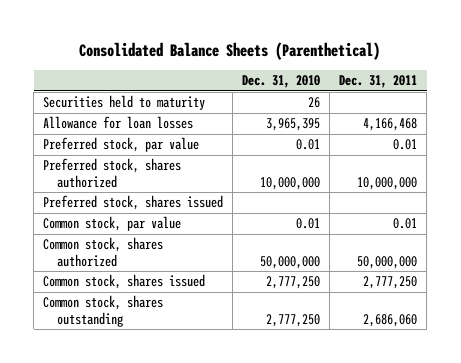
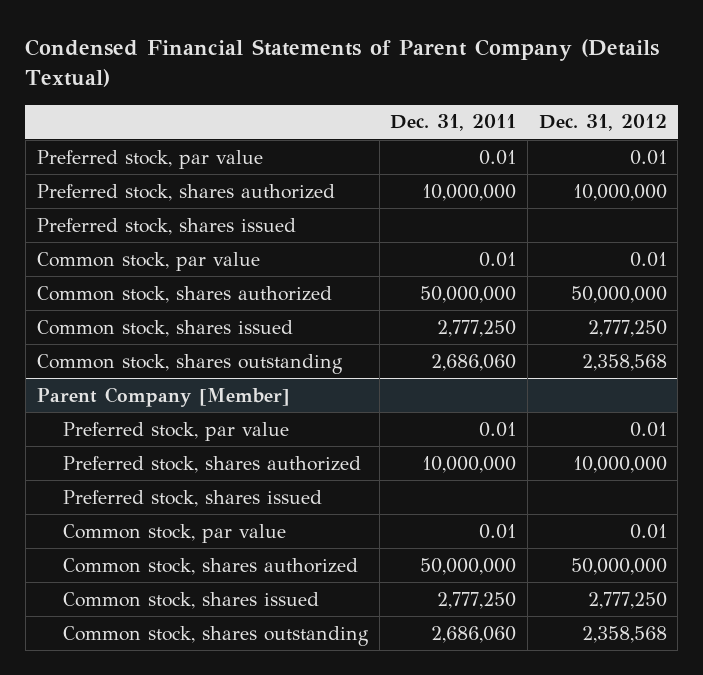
- Consolidated Balance Sheets (Parenthetical)
+ Condensed Financial Statements of Parent Company (Details Textual)
- | Dec. 31, 2010 | Dec. 31, 2011
+ | Dec. 31, 2011 | Dec. 31, 2012
- Securities held to maturity | 26 |
- Allowance for loan losses | 3,965,395 | 4,166,468
+ Parent Company [Member]
+ Preferred stock, par value | 0.01 | 0.01
+ Preferred stock, shares authorized | 10,000,000 | 10,000,000
+ Preferred stock, shares issued
+ Common stock, par value | 0.01 | 0.01
+ Common stock, shares authorized | 50,000,000 | 50,000,000
+ Common stock, shares issued | 2,777,250 | 2,777,250
+ Common stock, shares outstanding | 2,686,060 | 2,358,568

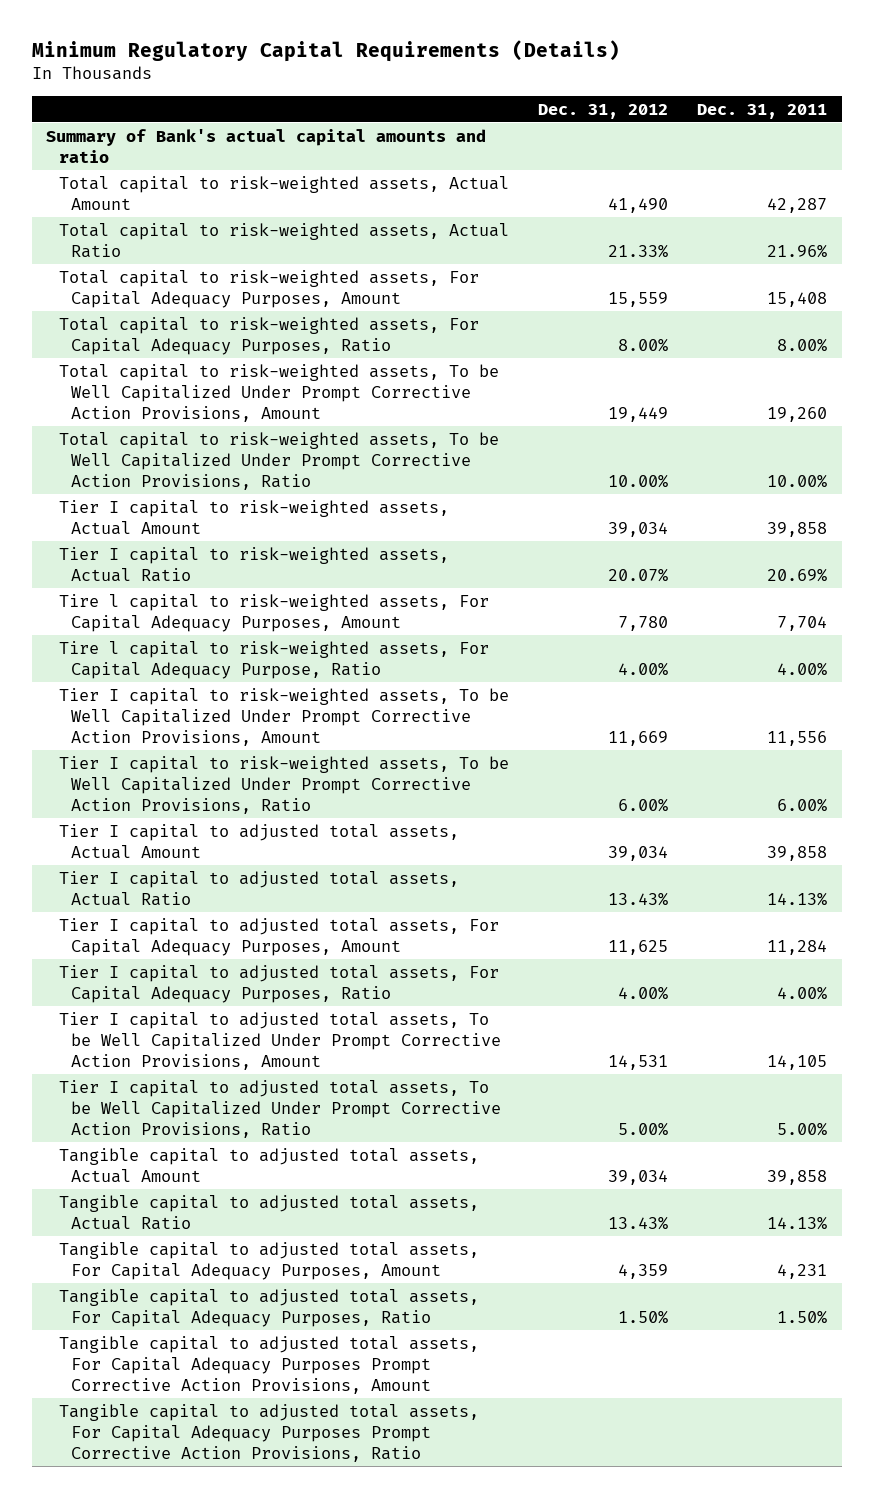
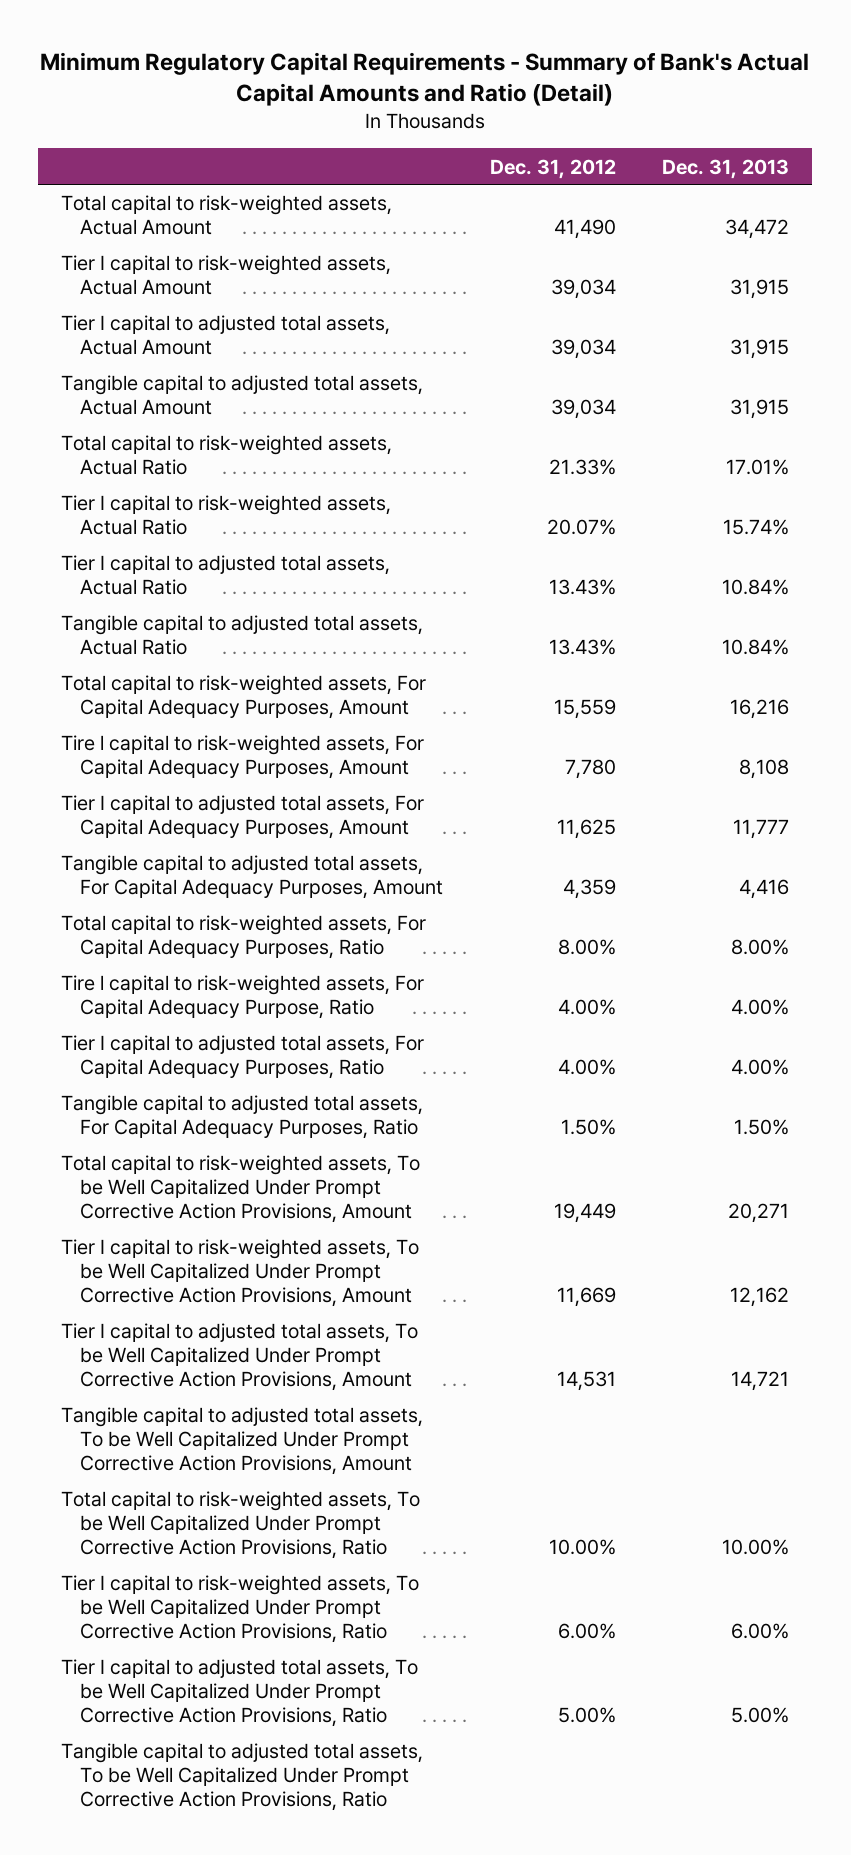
- Minimum Regulatory Capital Requirements (Details)
+ Minimum Regulatory Capital Requirements - Summary of Bank's Actual Capital Amounts and Ratio (Detail)
- | Dec. 31, 2012 | Dec. 31, 2011
+ | Dec. 31, 2012 | Dec. 31, 2013
- Summary of Bank's actual capital amounts and ratio
moved up: Tangible capital to adjusted total assets, Actual Amount | 39,034 | 31,915
moved down: Total capital to risk-weighted assets, Actual Ratio | 21.33% | 17.01%
moved down: Tier I capital to risk-weighted assets, Actual Ratio | 20.07% | 15.74%
moved up: Tangible capital to adjusted total assets, Actual Ratio | 13.43% | 10.84%
moved down: Total capital to risk-weighted assets, For Capital Adequacy Purposes, Amount | 15,559 | 16,216
moved down: Tire l capital to risk-weighted assets, For Capital Adequacy Purposes, Amount | 7,780 | 8,108
moved up: Tangible capital to adjusted total assets, For Capital Adequacy Purposes, Amount | 4,359 | 4,416
moved down: Total capital to risk-weighted assets, For Capital Adequacy Purposes, Ratio | 8.00% | 8.00%
moved down: Tire l capital to risk-weighted assets, For Capital Adequacy Purpose, Ratio | 4.00% | 4.00%
moved up: Tangible capital to adjusted total assets, For Capital Adequacy Purposes, Ratio | 1.50% | 1.50%
moved down: Total capital to risk-weighted assets, To be Well Capitalized Under Prompt Corrective Action Provisions, Amount | 19,449 | 20,271
moved down: Tier I capital to risk-weighted assets, To be Well Capitalized Under Prompt Corrective Action Provisions, Amount | 11,669 | 12,162
+ Tangible capital to adjusted total assets, To be Well Capitalized Under Prompt Corrective Action Provisions, Amount
moved down: Total capital to risk-weighted assets, To be Well Capitalized Under Prompt Corrective Action Provisions, Ratio | 10.00% | 10.00%
moved down: Tier I capital to risk-weighted assets, To be Well Capitalized Under Prompt Corrective Action Provisions, Ratio | 6.00% | 6.00%
- Tangible capital to adjusted total assets, For Capital Adequacy Purposes Prompt Corrective Action Provisions, Amount
- Tangible capital to adjusted total assets, For Capital Adequacy Purposes Prompt Corrective Action Provisions, Ratio
+ Tangible capital to adjusted total assets, To be Well Capitalized Under Prompt Corrective Action Provisions, Ratio

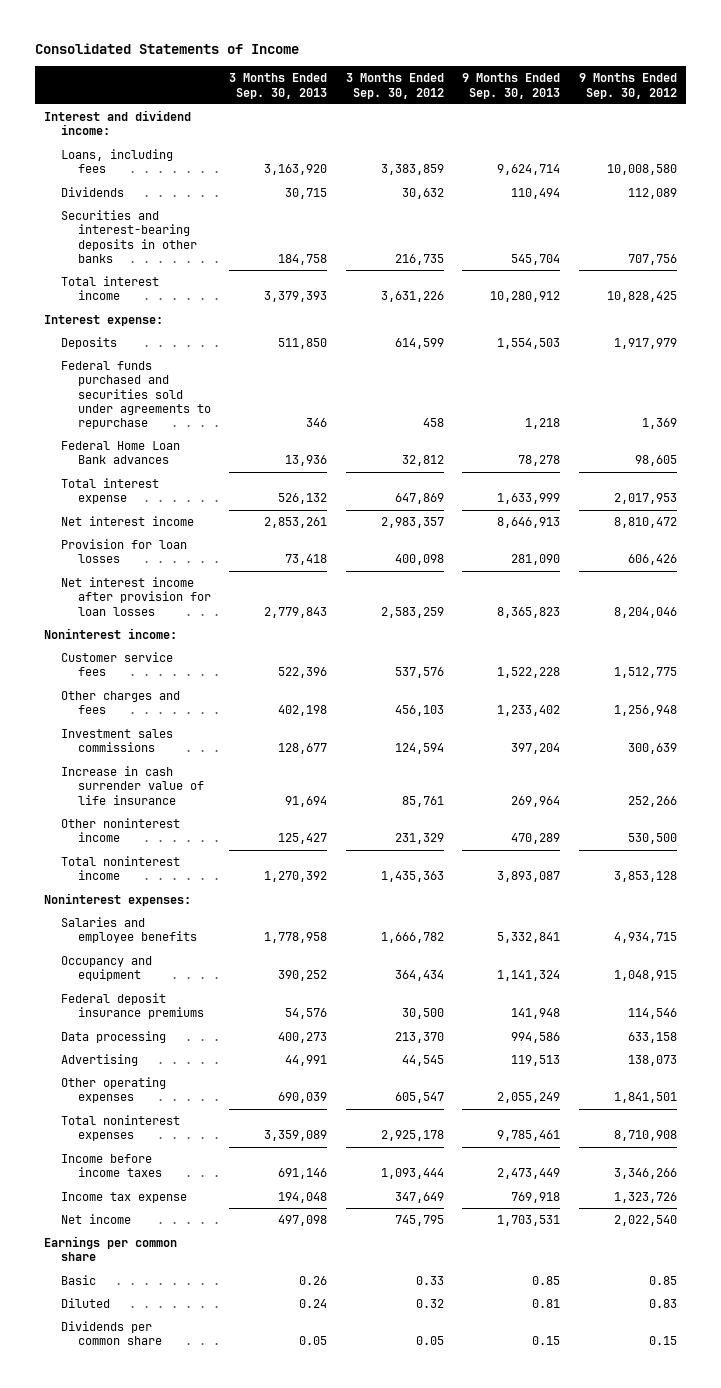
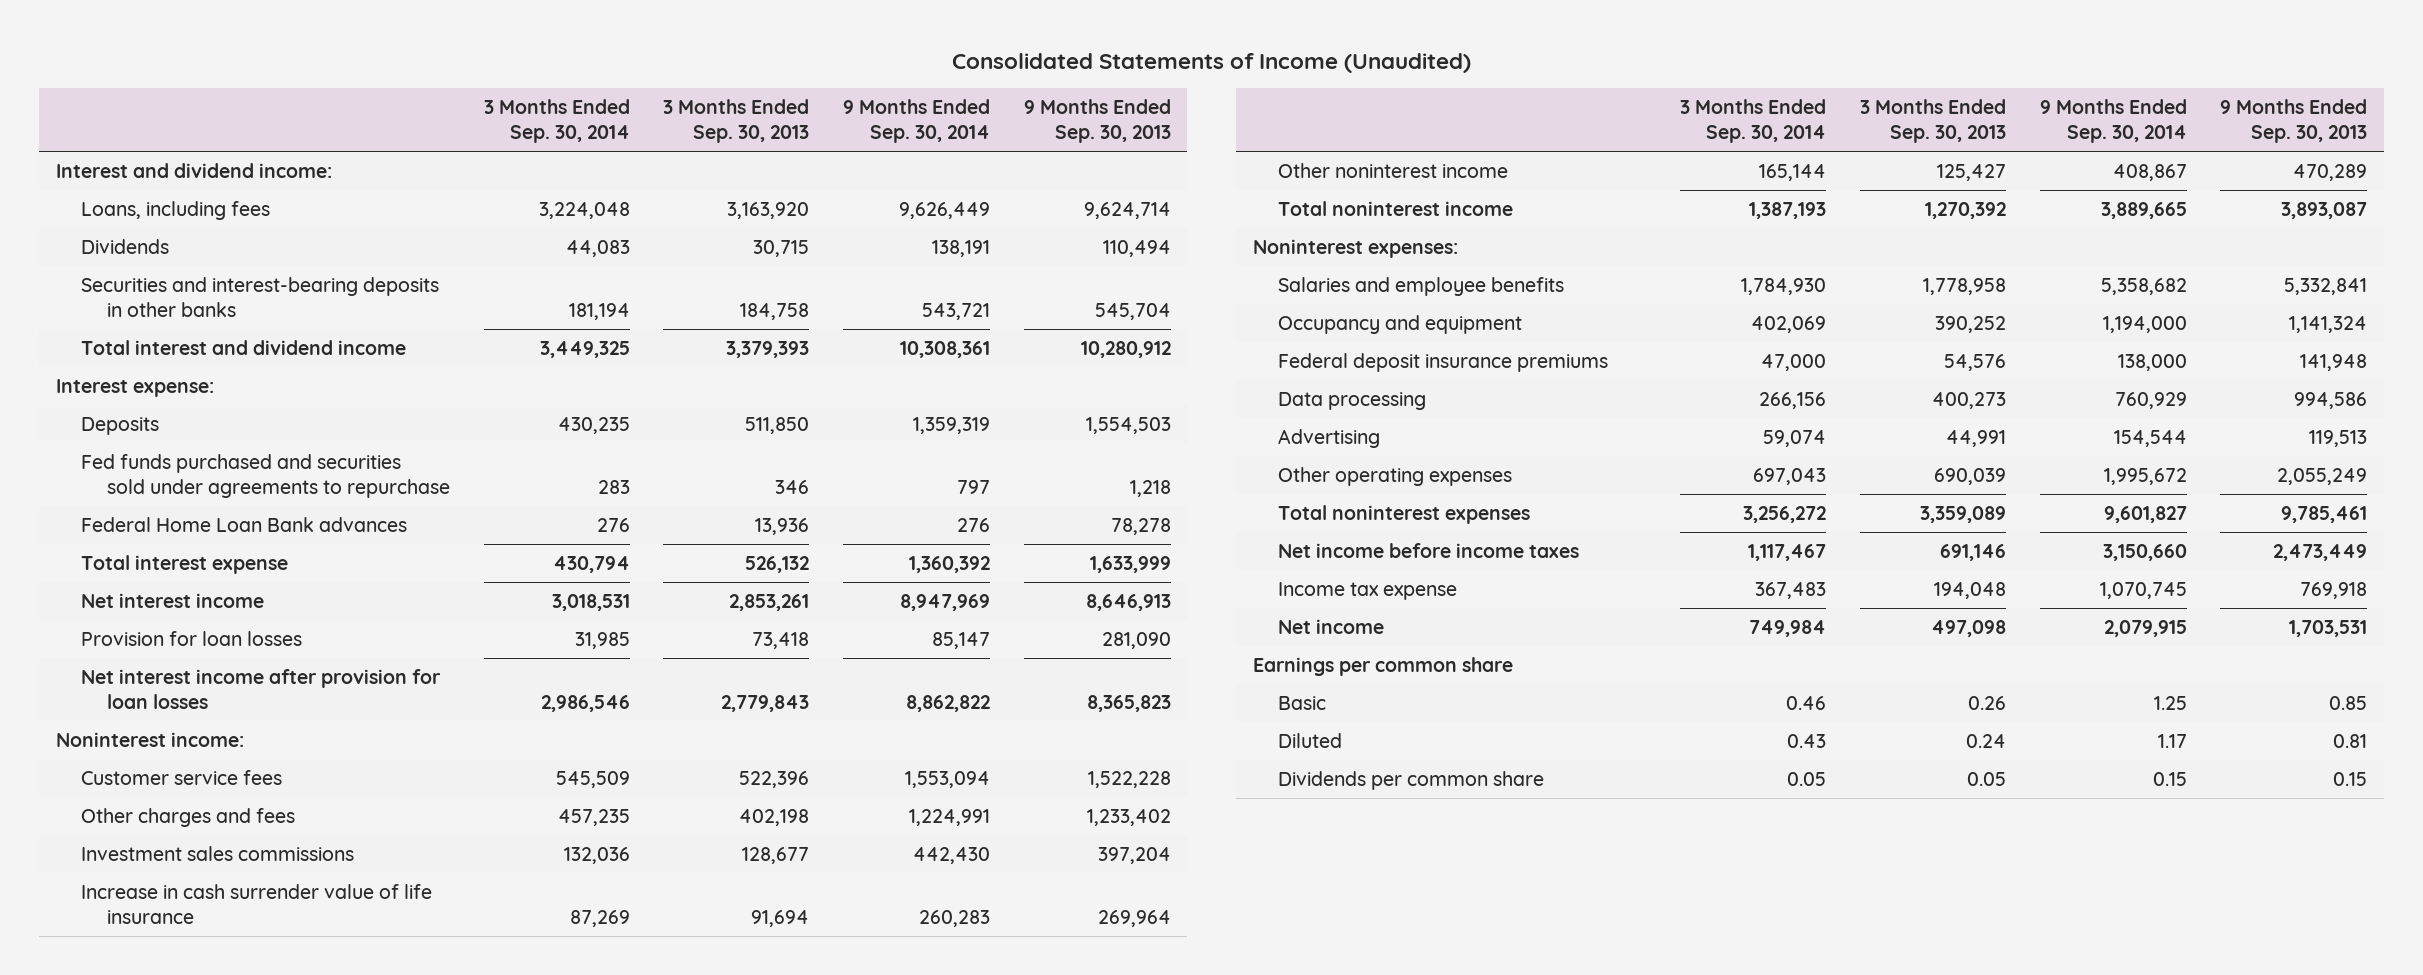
- Consolidated Statements of Income
+ Consolidated Statements of Income (Unaudited)
- | 3 Months Ended Sep. 30, 2013 | 3 Months Ended Sep. 30, 2012 | 9 Months Ended Sep. 30, 2013 | 9 Months Ended Sep. 30, 2012
+ | 3 Months Ended Sep. 30, 2014 | 3 Months Ended Sep. 30, 2013 | 9 Months Ended Sep. 30, 2014 | 9 Months Ended Sep. 30, 2013
- Total interest income | 3,379,393 | 3,631,226 | 10,280,912 | 10,828,425
+ Total interest and dividend income | 3,449,325 | 3,379,393 | 10,308,361 | 10,280,912
- Federal funds purchased and securities sold under agreements to repurchase | 346 | 458 | 1,218 | 1,369
+ Fed funds purchased and securities sold under agreements to repurchase | 283 | 346 | 797 | 1,218
- Income before income taxes | 691,146 | 1,093,444 | 2,473,449 | 3,346,266
+ Net income before income taxes | 1,117,467 | 691,146 | 3,150,660 | 2,473,449

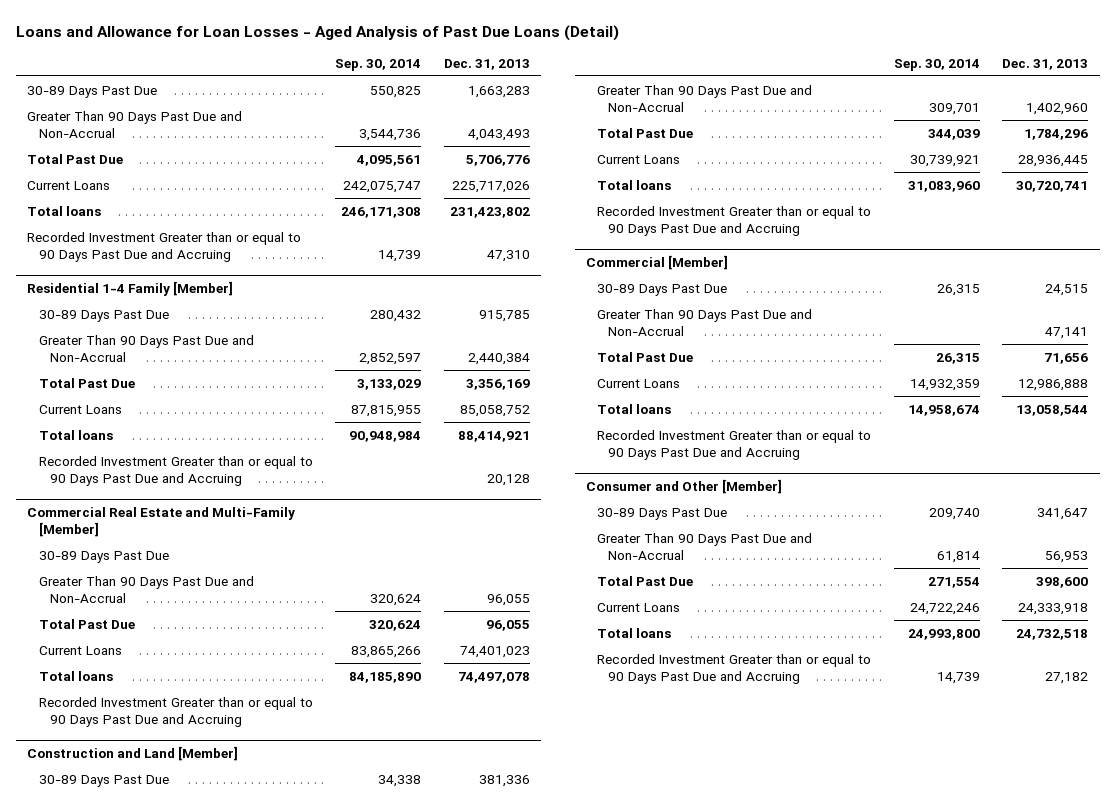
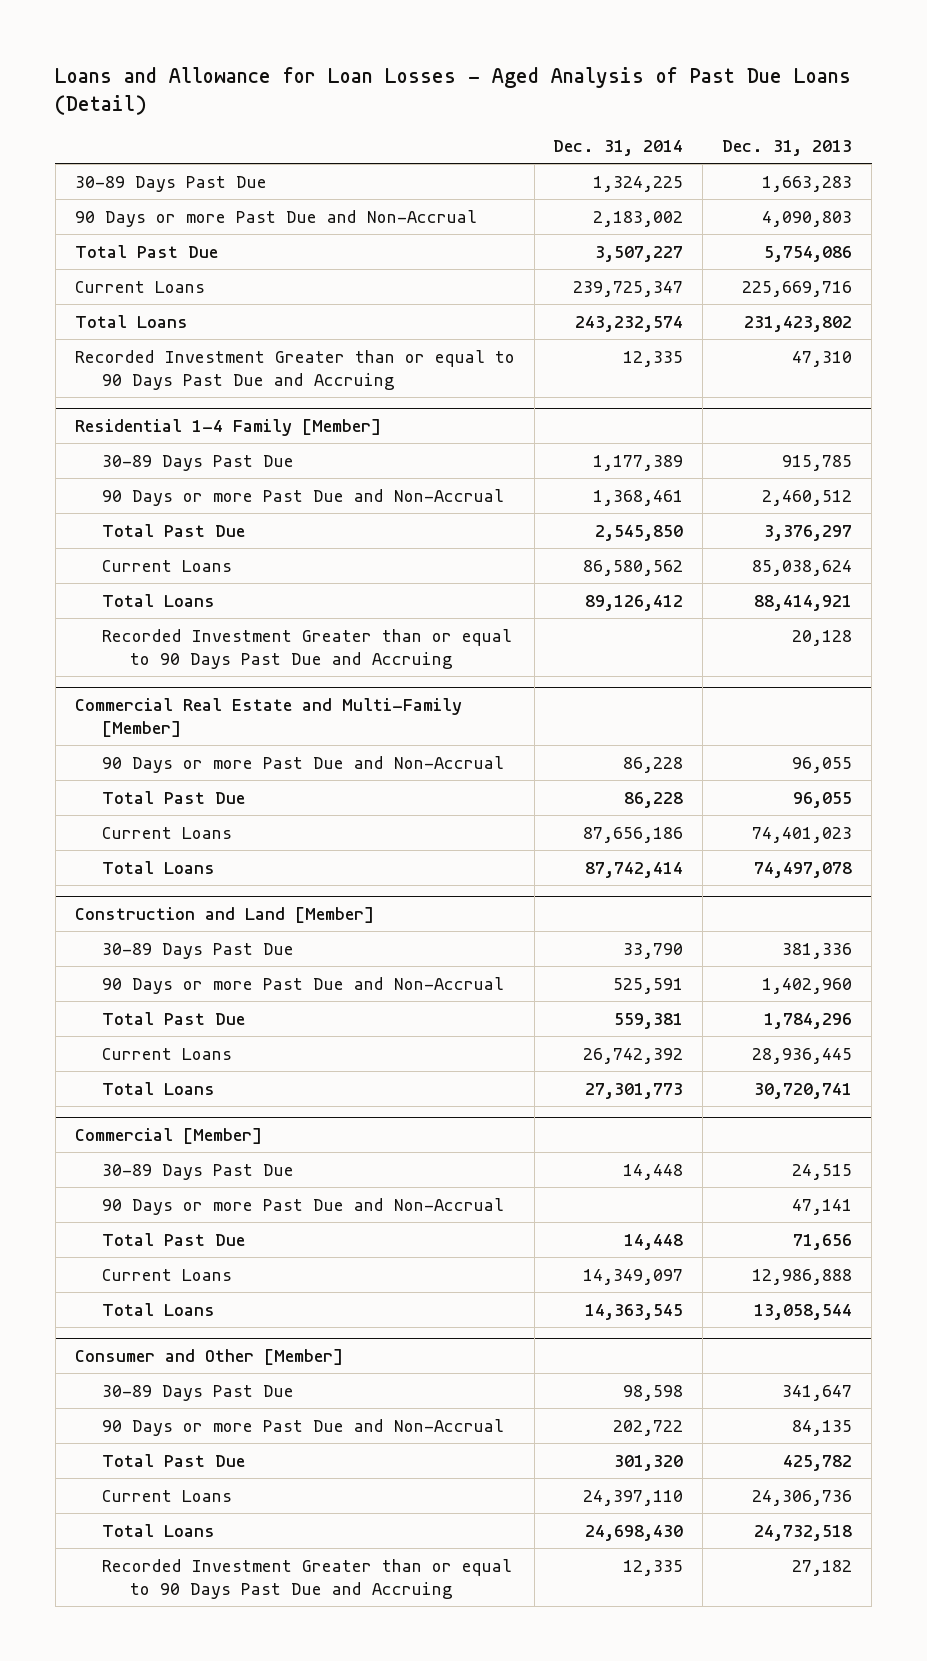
- | Sep. 30, 2014 | Dec. 31, 2013
+ | Dec. 31, 2014 | Dec. 31, 2013
- Greater Than 90 Days Past Due and Non-Accrual | 3,544,736 | 4,043,493
- Total Past Due | 4,095,561 | 5,706,776
- Current Loans | 242,075,747 | 225,717,026
- Total loans | 246,171,308 | 231,423,802
+ 90 Days or more Past Due and Non-Accrual | 2,183,002 | 4,090,803
+ Total Past Due | 3,507,227 | 5,754,086
+ Current Loans | 239,725,347 | 225,669,716
+ Total Loans | 243,232,574 | 231,423,802
@ Residential 1-4 Family [Member]
- Greater Than 90 Days Past Due and Non-Accrual | 2,852,597 | 2,440,384
- Total Past Due | 3,133,029 | 3,356,169
- Current Loans | 87,815,955 | 85,058,752
- Total loans | 90,948,984 | 88,414,921
+ 90 Days or more Past Due and Non-Accrual | 1,368,461 | 2,460,512
+ Total Past Due | 2,545,850 | 3,376,297
+ Current Loans | 86,580,562 | 85,038,624
+ Total Loans | 89,126,412 | 88,414,921
@ Commercial Real Estate and Multi-Family [Member]
- 30-89 Days Past Due
- Greater Than 90 Days Past Due and Non-Accrual | 320,624 | 96,055
+ 90 Days or more Past Due and Non-Accrual | 86,228 | 96,055
- Total loans | 84,185,890 | 74,497,078
- Recorded Investment Greater than or equal to 90 Days Past Due and Accruing
+ Total Loans | 87,742,414 | 74,497,078
@ Construction and Land [Member]
- Greater Than 90 Days Past Due and Non-Accrual | 309,701 | 1,402,960
+ 90 Days or more Past Due and Non-Accrual | 525,591 | 1,402,960
- Total loans | 31,083,960 | 30,720,741
- Recorded Investment Greater than or equal to 90 Days Past Due and Accruing
+ Total Loans | 27,301,773 | 30,720,741
@ Commercial [Member]
- Greater Than 90 Days Past Due and Non-Accrual | | 47,141
+ 90 Days or more Past Due and Non-Accrual | | 47,141
- Total loans | 14,958,674 | 13,058,544
- Recorded Investment Greater than or equal to 90 Days Past Due and Accruing
+ Total Loans | 14,363,545 | 13,058,544
@ Consumer and Other [Member]
- Greater Than 90 Days Past Due and Non-Accrual | 61,814 | 56,953
- Total Past Due | 271,554 | 398,600
- Current Loans | 24,722,246 | 24,333,918
- Total loans | 24,993,800 | 24,732,518
+ 90 Days or more Past Due and Non-Accrual | 202,722 | 84,135
+ Total Past Due | 301,320 | 425,782
+ Current Loans | 24,397,110 | 24,306,736
+ Total Loans | 24,698,430 | 24,732,518

